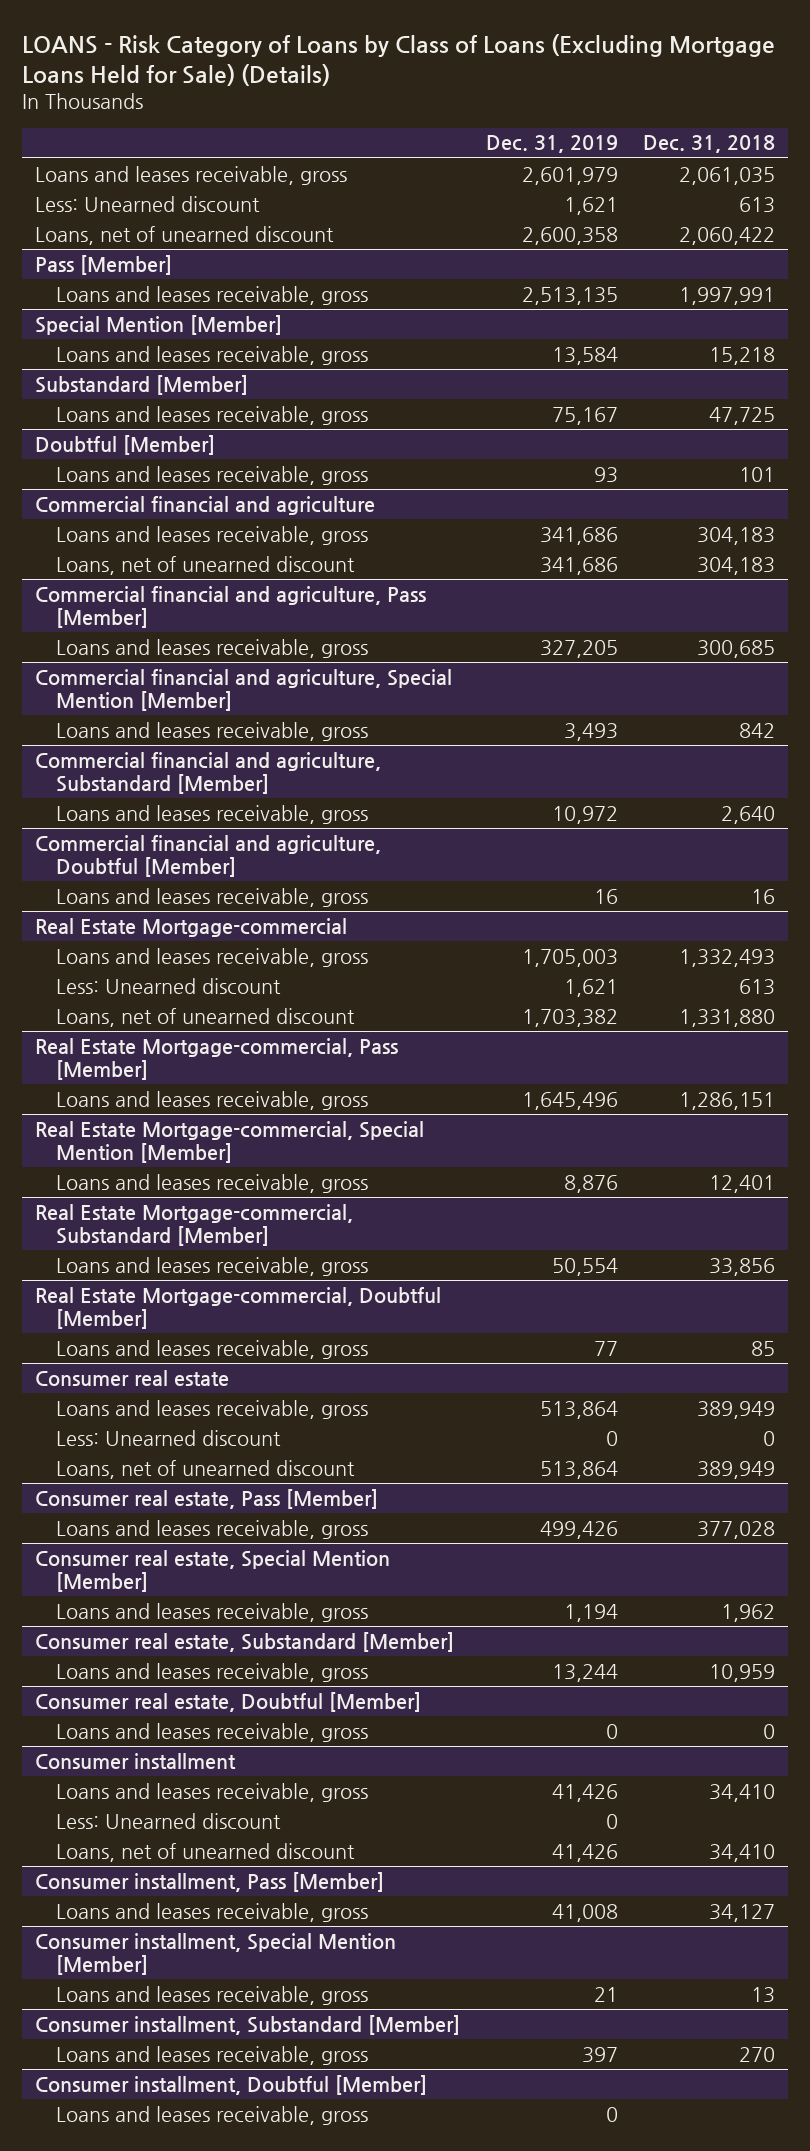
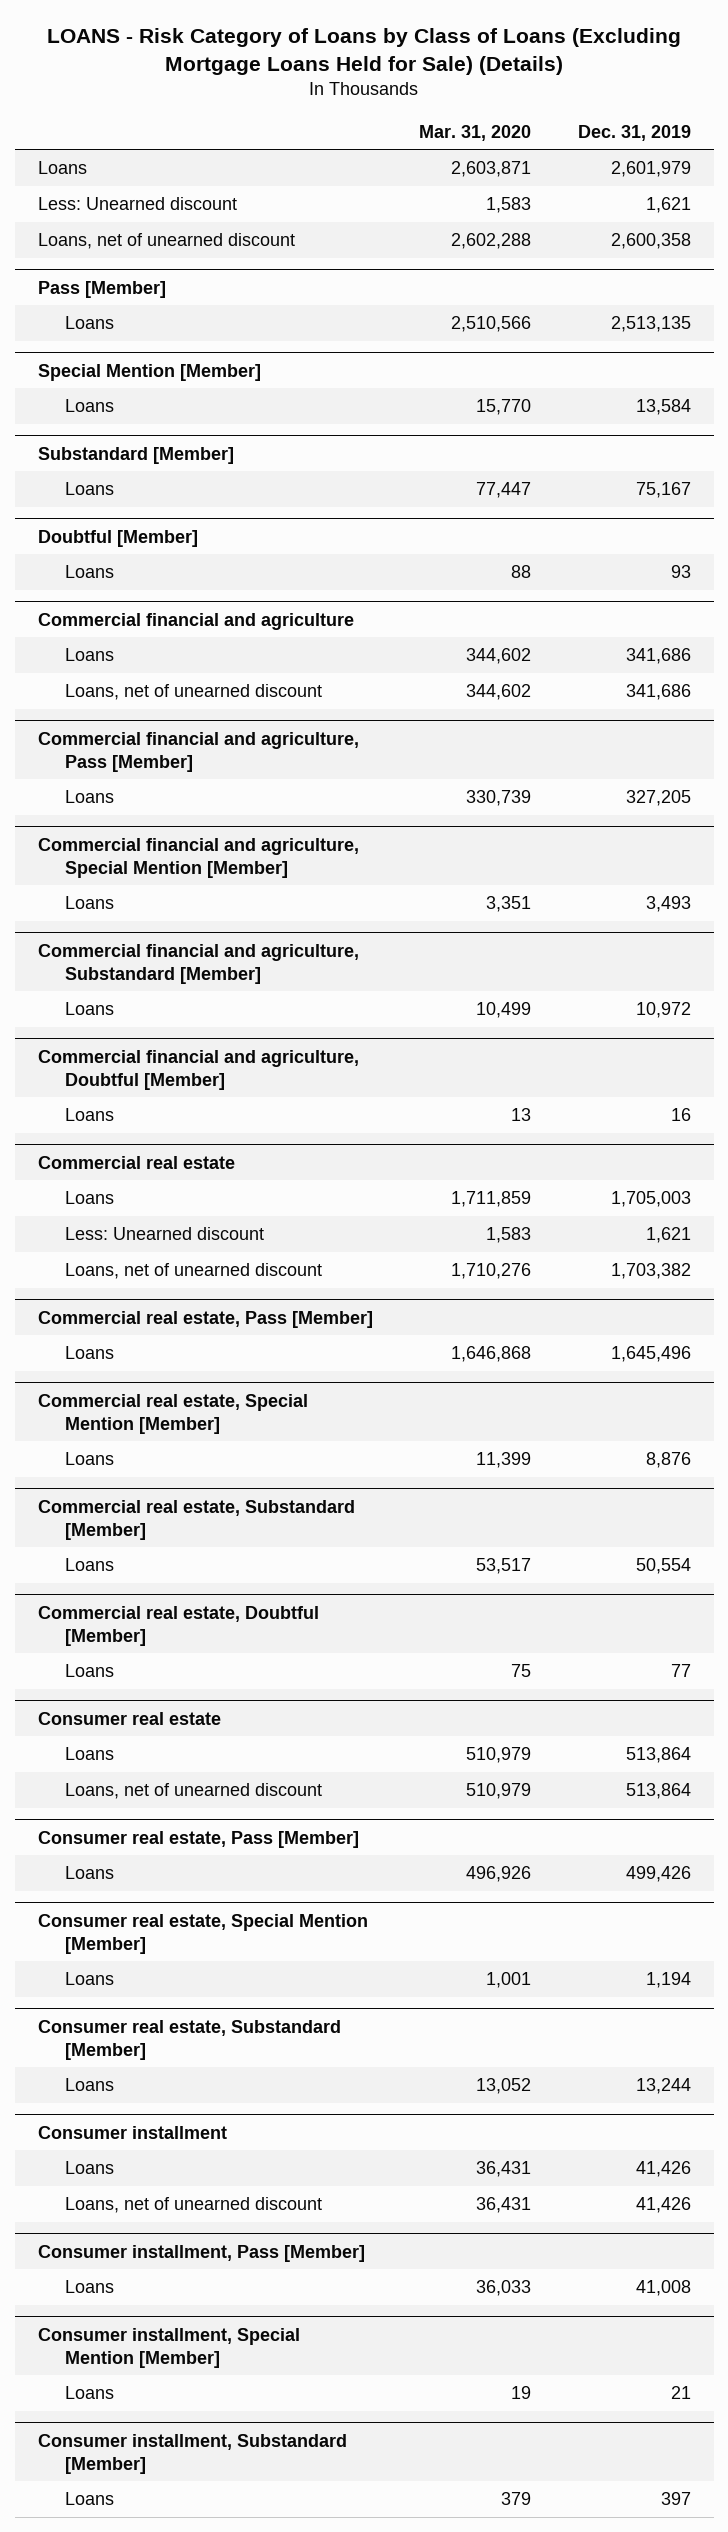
- | Dec. 31, 2019 | Dec. 31, 2018
+ | Mar. 31, 2020 | Dec. 31, 2019
- Loans and leases receivable, gross | 2,601,979 | 2,061,035
+ Loans | 2,603,871 | 2,601,979
@ Pass [Member]
- Loans and leases receivable, gross | 2,513,135 | 1,997,991
+ Loans | 2,510,566 | 2,513,135
@ Special Mention [Member]
- Loans and leases receivable, gross | 13,584 | 15,218
+ Loans | 15,770 | 13,584
@ Substandard [Member]
- Loans and leases receivable, gross | 75,167 | 47,725
+ Loans | 77,447 | 75,167
@ Doubtful [Member]
- Loans and leases receivable, gross | 93 | 101
+ Loans | 88 | 93
@ Commercial financial and agriculture
- Loans and leases receivable, gross | 341,686 | 304,183
+ Loans | 344,602 | 341,686
@ Commercial financial and agriculture, Pass [Member]
- Loans and leases receivable, gross | 327,205 | 300,685
+ Loans | 330,739 | 327,205
@ Commercial financial and agriculture, Special Mention [Member]
- Loans and leases receivable, gross | 3,493 | 842
+ Loans | 3,351 | 3,493
@ Commercial financial and agriculture, Substandard [Member]
- Loans and leases receivable, gross | 10,972 | 2,640
+ Loans | 10,499 | 10,972
@ Commercial financial and agriculture, Doubtful [Member]
- Loans and leases receivable, gross | 16 | 16
- Real Estate Mortgage-commercial
- Loans and leases receivable, gross | 1,705,003 | 1,332,493
@ Commercial financial and agriculture, Doubtful [Member]
+ Loans | 13 | 16
+ Commercial real estate
+ Loans | 1,711,859 | 1,705,003
- Real Estate Mortgage-commercial, Pass [Member]
- Loans and leases receivable, gross | 1,645,496 | 1,286,151
- Real Estate Mortgage-commercial, Special Mention [Member]
- Loans and leases receivable, gross | 8,876 | 12,401
- Real Estate Mortgage-commercial, Substandard [Member]
- Loans and leases receivable, gross | 50,554 | 33,856
- Real Estate Mortgage-commercial, Doubtful [Member]
- Loans and leases receivable, gross | 77 | 85
+ Commercial real estate, Pass [Member]
+ Loans | 1,646,868 | 1,645,496
+ Commercial real estate, Special Mention [Member]
+ Loans | 11,399 | 8,876
+ Commercial real estate, Substandard [Member]
+ Loans | 53,517 | 50,554
+ Commercial real estate, Doubtful [Member]
+ Loans | 75 | 77
@ Consumer real estate
- Loans and leases receivable, gross | 513,864 | 389,949
- Less: Unearned discount | 0 | 0
+ Loans | 510,979 | 513,864
@ Consumer real estate, Pass [Member]
- Loans and leases receivable, gross | 499,426 | 377,028
+ Loans | 496,926 | 499,426
@ Consumer real estate, Special Mention [Member]
- Loans and leases receivable, gross | 1,194 | 1,962
+ Loans | 1,001 | 1,194
@ Consumer real estate, Substandard [Member]
- Loans and leases receivable, gross | 13,244 | 10,959
- Consumer real estate, Doubtful [Member]
- Loans and leases receivable, gross | 0 | 0
@ Consumer real estate, Substandard [Member]
+ Loans | 13,052 | 13,244
@ Consumer installment
- Loans and leases receivable, gross | 41,426 | 34,410
- Less: Unearned discount | 0 |
+ Loans | 36,431 | 41,426
@ Consumer installment, Pass [Member]
- Loans and leases receivable, gross | 41,008 | 34,127
+ Loans | 36,033 | 41,008
@ Consumer installment, Special Mention [Member]
- Loans and leases receivable, gross | 21 | 13
+ Loans | 19 | 21
@ Consumer installment, Substandard [Member]
- Loans and leases receivable, gross | 397 | 270
- Consumer installment, Doubtful [Member]
- Loans and leases receivable, gross | 0 |
@ Consumer installment, Substandard [Member]
+ Loans | 379 | 397

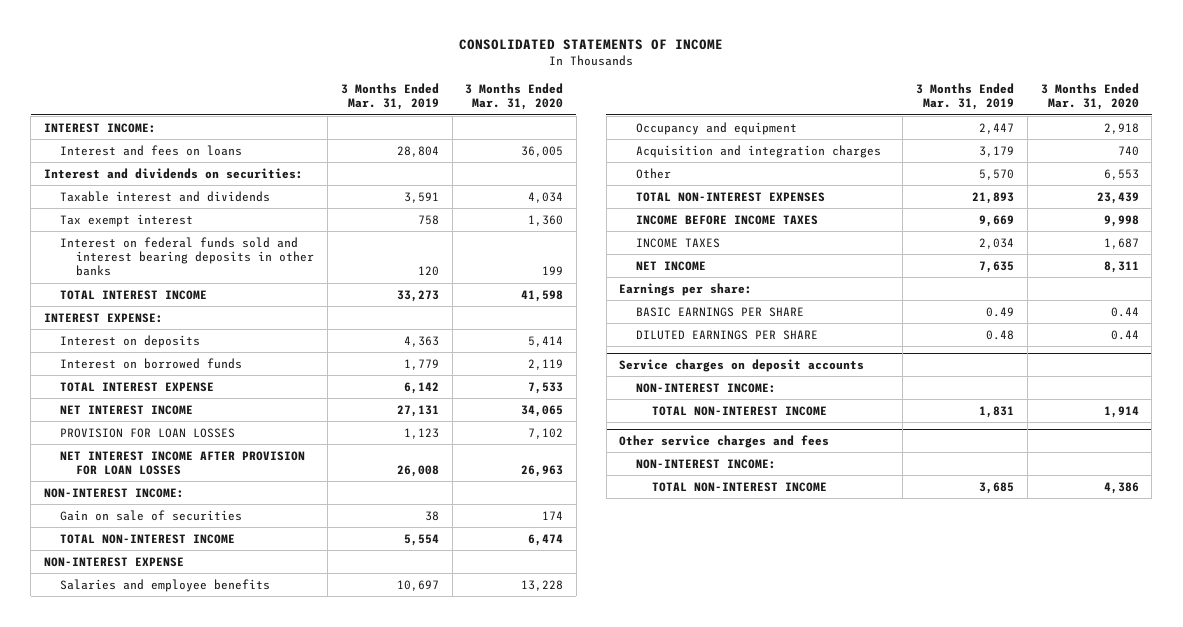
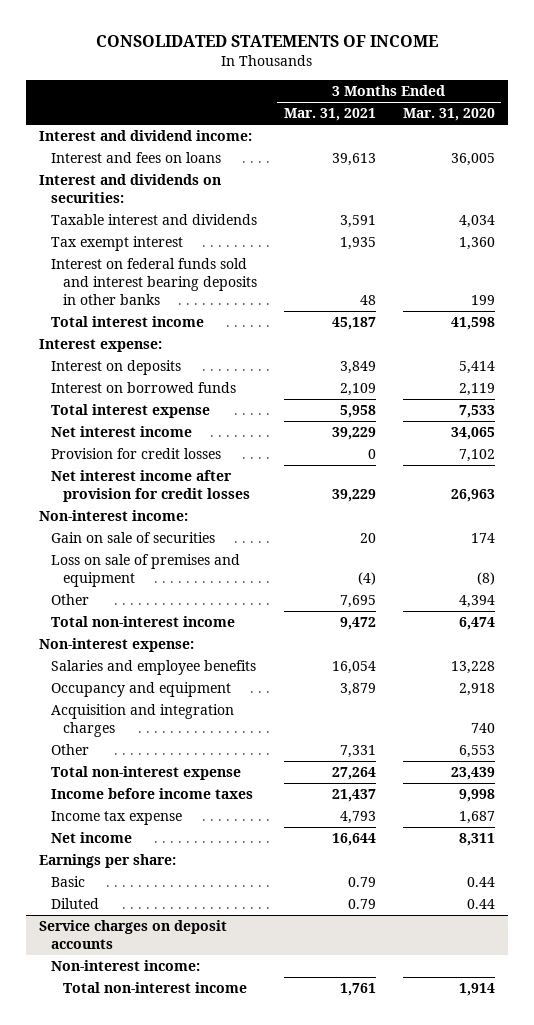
- | 3 Months Ended Mar. 31, 2019 | 3 Months Ended Mar. 31, 2020
+ | 3 Months Ended Mar. 31, 2021 | 3 Months Ended Mar. 31, 2020
- INTEREST INCOME:
+ Interest and dividend income:
- TOTAL INTEREST INCOME | 33,273 | 41,598
- INTEREST EXPENSE:
+ Total interest income | 45,187 | 41,598
+ Interest expense:
- TOTAL INTEREST EXPENSE | 6,142 | 7,533
- NET INTEREST INCOME | 27,131 | 34,065
- PROVISION FOR LOAN LOSSES | 1,123 | 7,102
- NET INTEREST INCOME AFTER PROVISION FOR LOAN LOSSES | 26,008 | 26,963
- NON-INTEREST INCOME:
+ Total interest expense | 5,958 | 7,533
+ Net interest income | 39,229 | 34,065
+ Provision for credit losses | 0 | 7,102
+ Net interest income after provision for credit losses | 39,229 | 26,963
+ Non-interest income:
- TOTAL NON-INTEREST INCOME | 5,554 | 6,474
- NON-INTEREST EXPENSE
+ Loss on sale of premises and equipment | (4) | (8)
+ Other | 7,695 | 4,394
+ Total non-interest income | 9,472 | 6,474
+ Non-interest expense:
- TOTAL NON-INTEREST EXPENSES | 21,893 | 23,439
- INCOME BEFORE INCOME TAXES | 9,669 | 9,998
- INCOME TAXES | 2,034 | 1,687
- NET INCOME | 7,635 | 8,311
+ Total non-interest expense | 27,264 | 23,439
+ Income before income taxes | 21,437 | 9,998
+ Income tax expense | 4,793 | 1,687
+ Net income | 16,644 | 8,311
- BASIC EARNINGS PER SHARE | 0.49 | 0.44
- DILUTED EARNINGS PER SHARE | 0.48 | 0.44
+ Basic | 0.79 | 0.44
+ Diluted | 0.79 | 0.44
@ Service charges on deposit accounts
- NON-INTEREST INCOME:
- TOTAL NON-INTEREST INCOME | 1,831 | 1,914
- Other service charges and fees
- NON-INTEREST INCOME:
- TOTAL NON-INTEREST INCOME | 3,685 | 4,386
@ Service charges on deposit accounts
+ Non-interest income:
+ Total non-interest income | 1,761 | 1,914

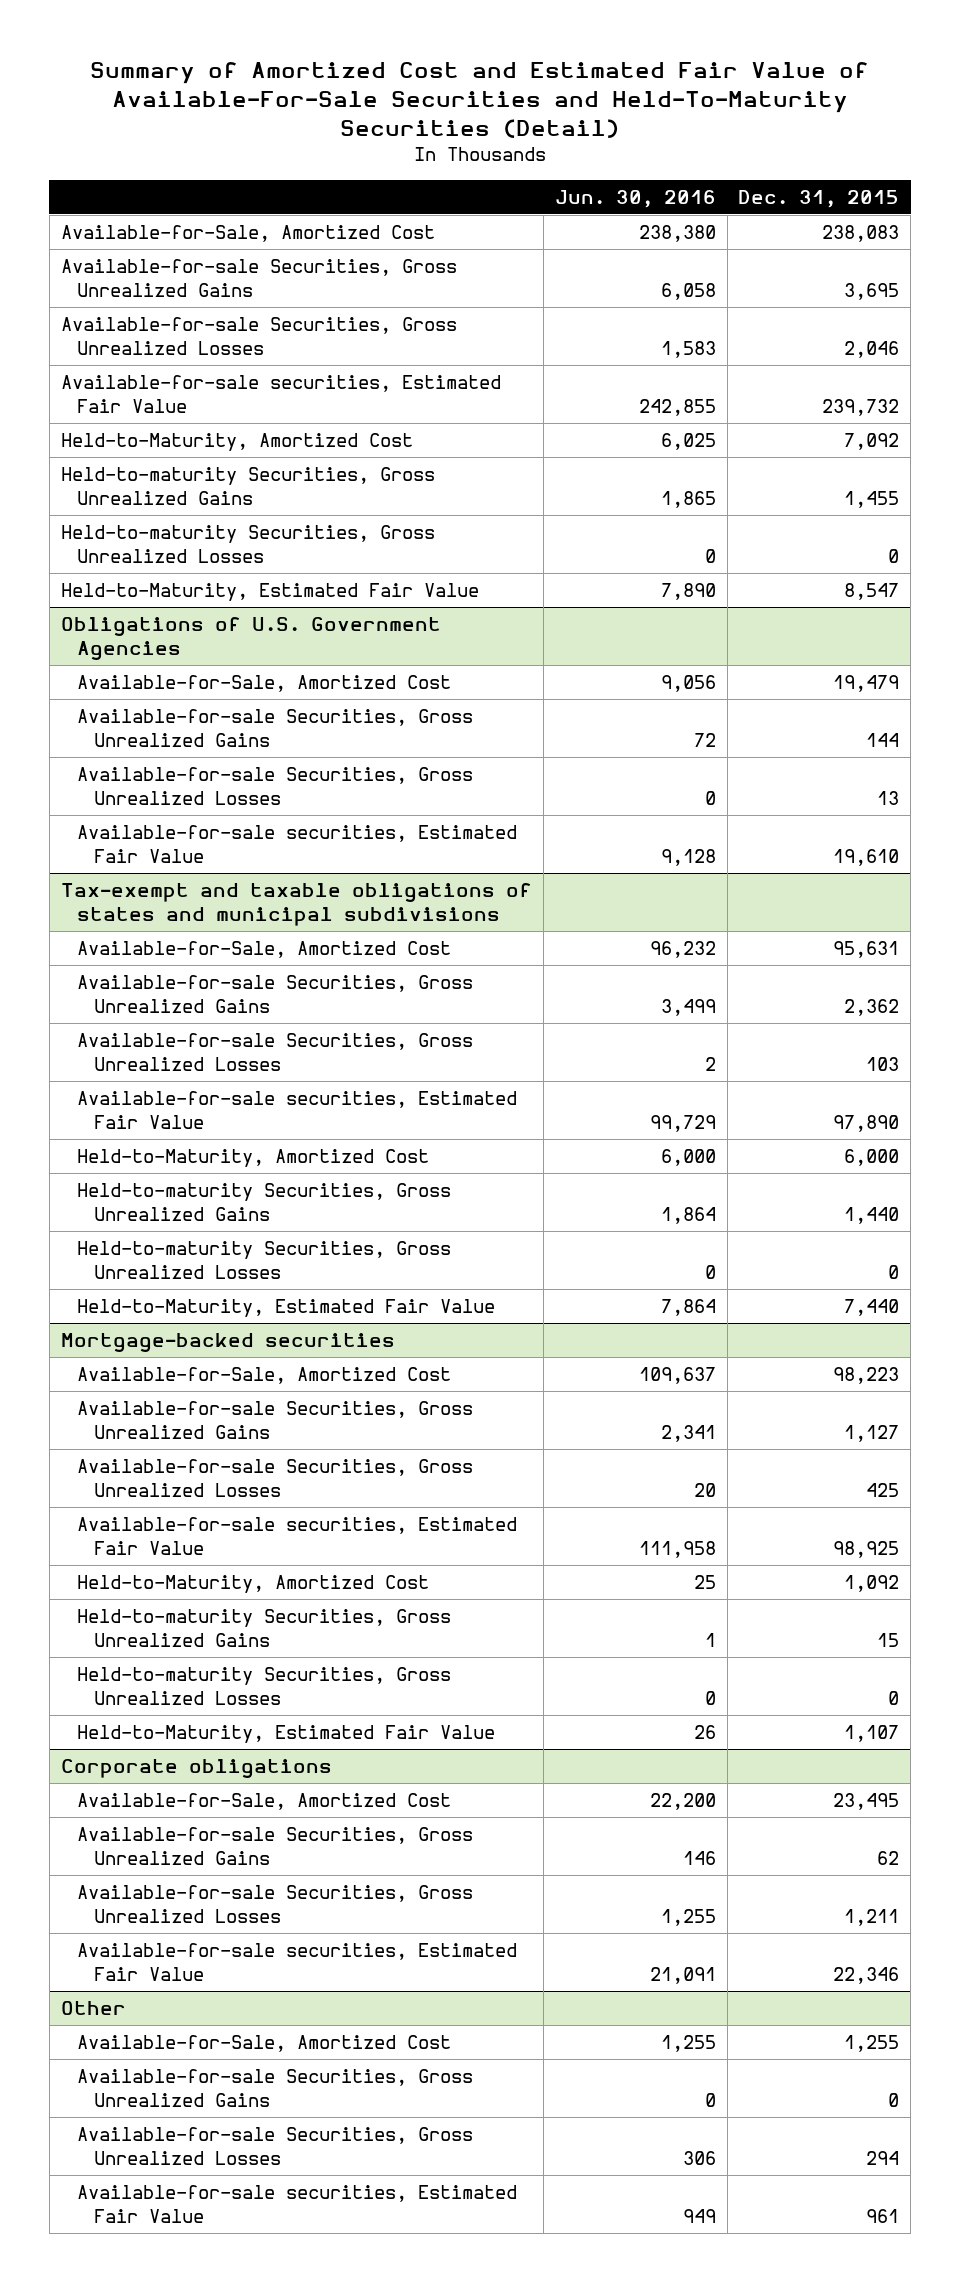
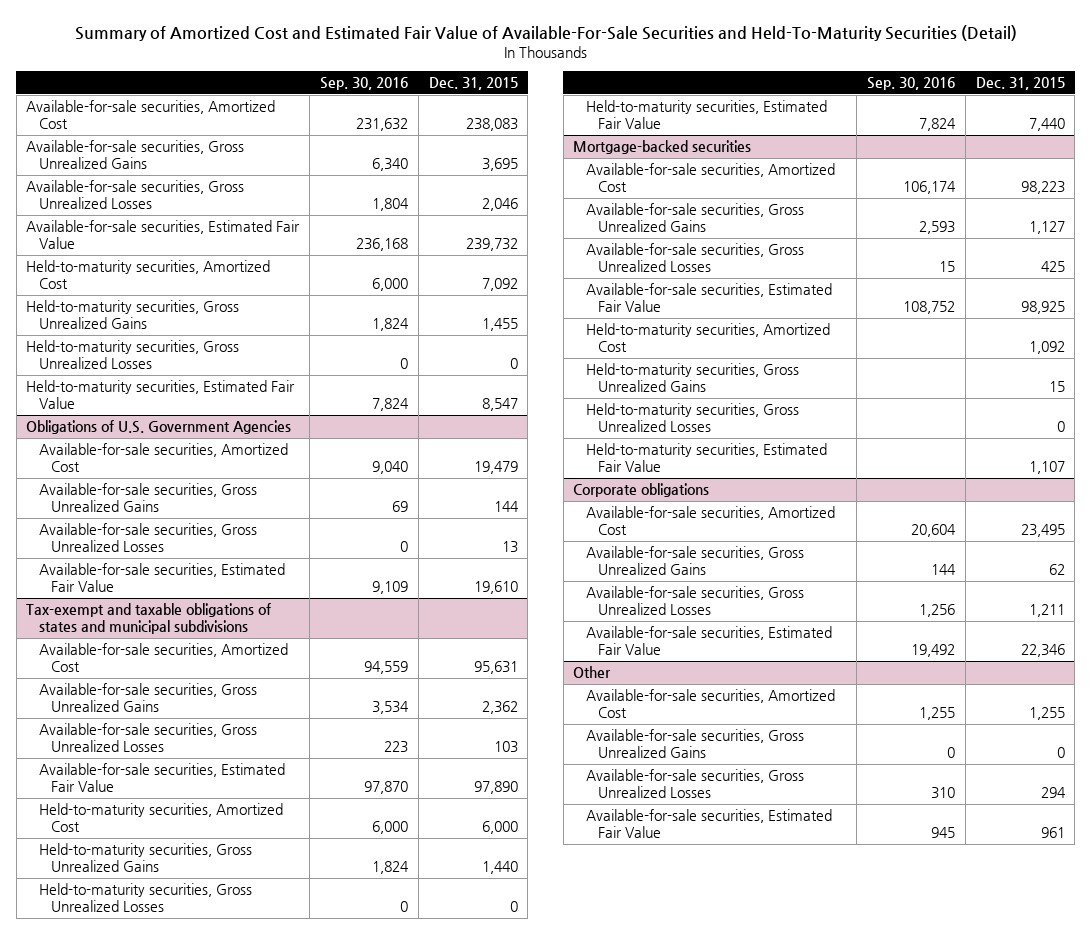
- | Jun. 30, 2016 | Dec. 31, 2015
+ | Sep. 30, 2016 | Dec. 31, 2015
- Available-for-Sale, Amortized Cost | 238,380 | 238,083
- Available-for-sale Securities, Gross Unrealized Gains | 6,058 | 3,695
- Available-for-sale Securities, Gross Unrealized Losses | 1,583 | 2,046
+ Available-for-sale securities, Amortized Cost | 231,632 | 238,083
+ Available-for-sale securities, Gross Unrealized Gains | 6,340 | 3,695
+ Available-for-sale securities, Gross Unrealized Losses | 1,804 | 2,046
- Held-to-Maturity, Amortized Cost | 6,025 | 7,092
- Held-to-maturity Securities, Gross Unrealized Gains | 1,865 | 1,455
- Held-to-maturity Securities, Gross Unrealized Losses | 0 | 0
- Held-to-Maturity, Estimated Fair Value | 7,890 | 8,547
+ Held-to-maturity securities, Amortized Cost | 6,000 | 7,092
+ Held-to-maturity securities, Gross Unrealized Gains | 1,824 | 1,455
+ Held-to-maturity securities, Gross Unrealized Losses | 0 | 0
+ Held-to-maturity securities, Estimated Fair Value | 7,824 | 8,547
@ Obligations of U.S. Government Agencies
- Available-for-Sale, Amortized Cost | 9,056 | 19,479
- Available-for-sale Securities, Gross Unrealized Gains | 72 | 144
- Available-for-sale Securities, Gross Unrealized Losses | 0 | 13
+ Available-for-sale securities, Amortized Cost | 9,040 | 19,479
+ Available-for-sale securities, Gross Unrealized Gains | 69 | 144
+ Available-for-sale securities, Gross Unrealized Losses | 0 | 13
@ Tax-exempt and taxable obligations of states and municipal subdivisions
- Available-for-Sale, Amortized Cost | 96,232 | 95,631
- Available-for-sale Securities, Gross Unrealized Gains | 3,499 | 2,362
- Available-for-sale Securities, Gross Unrealized Losses | 2 | 103
+ Available-for-sale securities, Amortized Cost | 94,559 | 95,631
+ Available-for-sale securities, Gross Unrealized Gains | 3,534 | 2,362
+ Available-for-sale securities, Gross Unrealized Losses | 223 | 103
- Held-to-Maturity, Amortized Cost | 6,000 | 6,000
- Held-to-maturity Securities, Gross Unrealized Gains | 1,864 | 1,440
- Held-to-maturity Securities, Gross Unrealized Losses | 0 | 0
- Held-to-Maturity, Estimated Fair Value | 7,864 | 7,440
+ Held-to-maturity securities, Amortized Cost | 6,000 | 6,000
+ Held-to-maturity securities, Gross Unrealized Gains | 1,824 | 1,440
+ Held-to-maturity securities, Gross Unrealized Losses | 0 | 0
+ Held-to-maturity securities, Estimated Fair Value | 7,824 | 7,440
@ Mortgage-backed securities
- Available-for-Sale, Amortized Cost | 109,637 | 98,223
- Available-for-sale Securities, Gross Unrealized Gains | 2,341 | 1,127
- Available-for-sale Securities, Gross Unrealized Losses | 20 | 425
+ Available-for-sale securities, Amortized Cost | 106,174 | 98,223
+ Available-for-sale securities, Gross Unrealized Gains | 2,593 | 1,127
+ Available-for-sale securities, Gross Unrealized Losses | 15 | 425
- Held-to-Maturity, Amortized Cost | 25 | 1,092
- Held-to-maturity Securities, Gross Unrealized Gains | 1 | 15
- Held-to-maturity Securities, Gross Unrealized Losses | 0 | 0
- Held-to-Maturity, Estimated Fair Value | 26 | 1,107
+ Held-to-maturity securities, Amortized Cost | | 1,092
+ Held-to-maturity securities, Gross Unrealized Gains | | 15
+ Held-to-maturity securities, Gross Unrealized Losses | | 0
+ Held-to-maturity securities, Estimated Fair Value | | 1,107
@ Corporate obligations
- Available-for-Sale, Amortized Cost | 22,200 | 23,495
- Available-for-sale Securities, Gross Unrealized Gains | 146 | 62
- Available-for-sale Securities, Gross Unrealized Losses | 1,255 | 1,211
+ Available-for-sale securities, Amortized Cost | 20,604 | 23,495
+ Available-for-sale securities, Gross Unrealized Gains | 144 | 62
+ Available-for-sale securities, Gross Unrealized Losses | 1,256 | 1,211
@ Other
- Available-for-Sale, Amortized Cost | 1,255 | 1,255
- Available-for-sale Securities, Gross Unrealized Gains | 0 | 0
- Available-for-sale Securities, Gross Unrealized Losses | 306 | 294
+ Available-for-sale securities, Amortized Cost | 1,255 | 1,255
+ Available-for-sale securities, Gross Unrealized Gains | 0 | 0
+ Available-for-sale securities, Gross Unrealized Losses | 310 | 294

